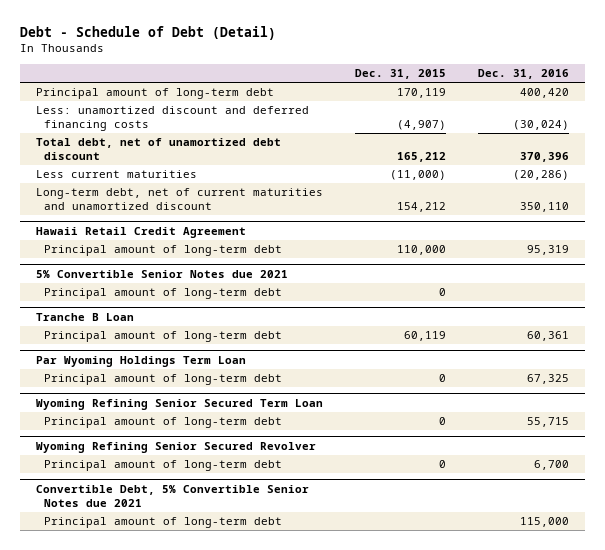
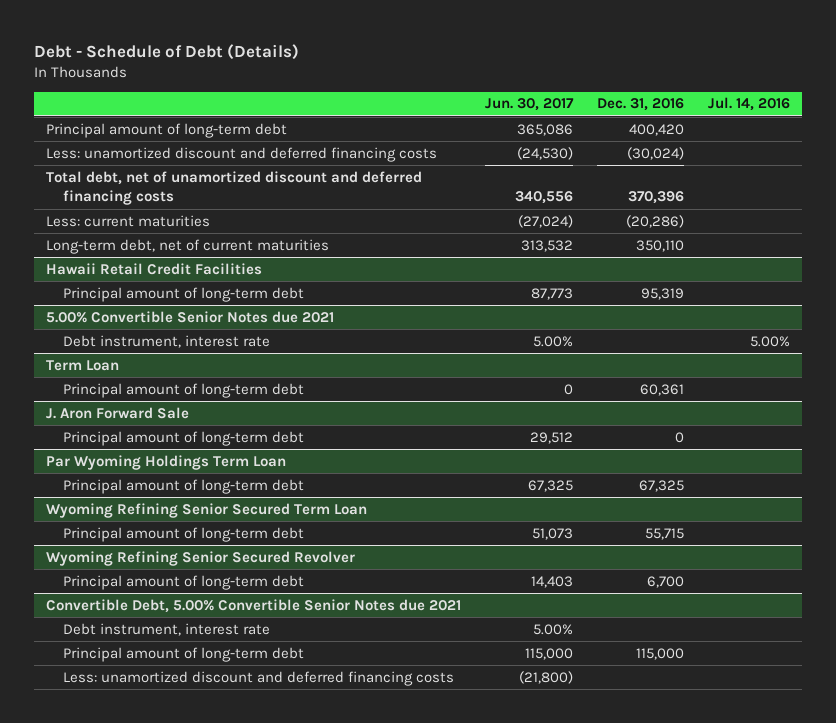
- Debt - Schedule of Debt (Detail)
+ Debt - Schedule of Debt (Details)
- | Dec. 31, 2015 | Dec. 31, 2016
+ | Jun. 30, 2017 | Dec. 31, 2016 | Jul. 14, 2016
- Total debt, net of unamortized debt discount | 165,212 | 370,396
- Less current maturities | (11,000) | (20,286)
- Long-term debt, net of current maturities and unamortized discount | 154,212 | 350,110
- Hawaii Retail Credit Agreement
+ Total debt, net of unamortized discount and deferred financing costs | 340,556 | 370,396 |
+ Less: current maturities | (27,024) | (20,286) |
+ Long-term debt, net of current maturities | 313,532 | 350,110 |
+ Hawaii Retail Credit Facilities
- 5% Convertible Senior Notes due 2021
- Principal amount of long-term debt | 0 |
- Tranche B Loan
+ 5.00% Convertible Senior Notes due 2021
+ Debt instrument, interest rate | 5.00% | | 5.00%
+ Term Loan
+ J. Aron Forward Sale
+ Principal amount of long-term debt | 29,512 | 0 |
- Convertible Debt, 5% Convertible Senior Notes due 2021
+ Convertible Debt, 5.00% Convertible Senior Notes due 2021
+ Debt instrument, interest rate | 5.00% | |
+ Less: unamortized discount and deferred financing costs | (21,800) | |

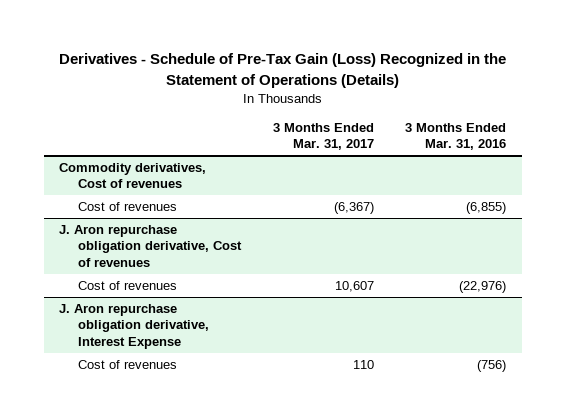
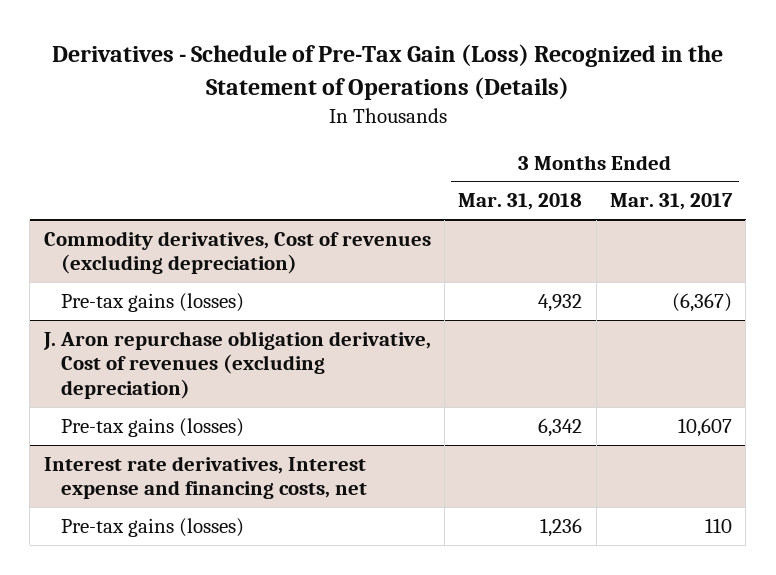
- | 3 Months Ended Mar. 31, 2017 | 3 Months Ended Mar. 31, 2016
+ | 3 Months Ended Mar. 31, 2018 | 3 Months Ended Mar. 31, 2017
- Commodity derivatives, Cost of revenues
- Cost of revenues | (6,367) | (6,855)
- J. Aron repurchase obligation derivative, Cost of revenues
- Cost of revenues | 10,607 | (22,976)
- J. Aron repurchase obligation derivative, Interest Expense
- Cost of revenues | 110 | (756)
+ Commodity derivatives, Cost of revenues (excluding depreciation)
+ Pre-tax gains (losses) | 4,932 | (6,367)
+ J. Aron repurchase obligation derivative, Cost of revenues (excluding depreciation)
+ Pre-tax gains (losses) | 6,342 | 10,607
+ Interest rate derivatives, Interest expense and financing costs, net
+ Pre-tax gains (losses) | 1,236 | 110

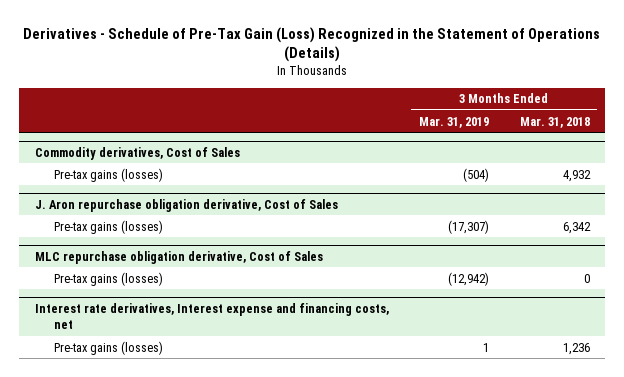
- | 3 Months Ended Mar. 31, 2018 | 3 Months Ended Mar. 31, 2017
+ | 3 Months Ended Mar. 31, 2019 | 3 Months Ended Mar. 31, 2018
- Commodity derivatives, Cost of revenues (excluding depreciation)
+ Commodity derivatives, Cost of Sales
- J. Aron repurchase obligation derivative, Cost of revenues (excluding depreciation)
+ J. Aron repurchase obligation derivative, Cost of Sales
+ MLC repurchase obligation derivative, Cost of Sales
+ Pre-tax gains (losses) | (12,942) | 0

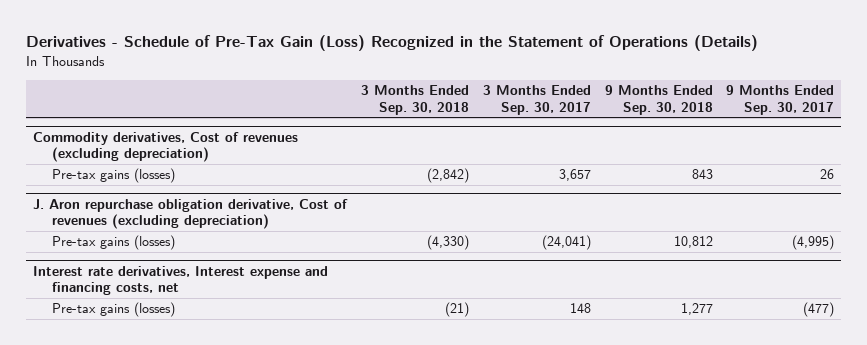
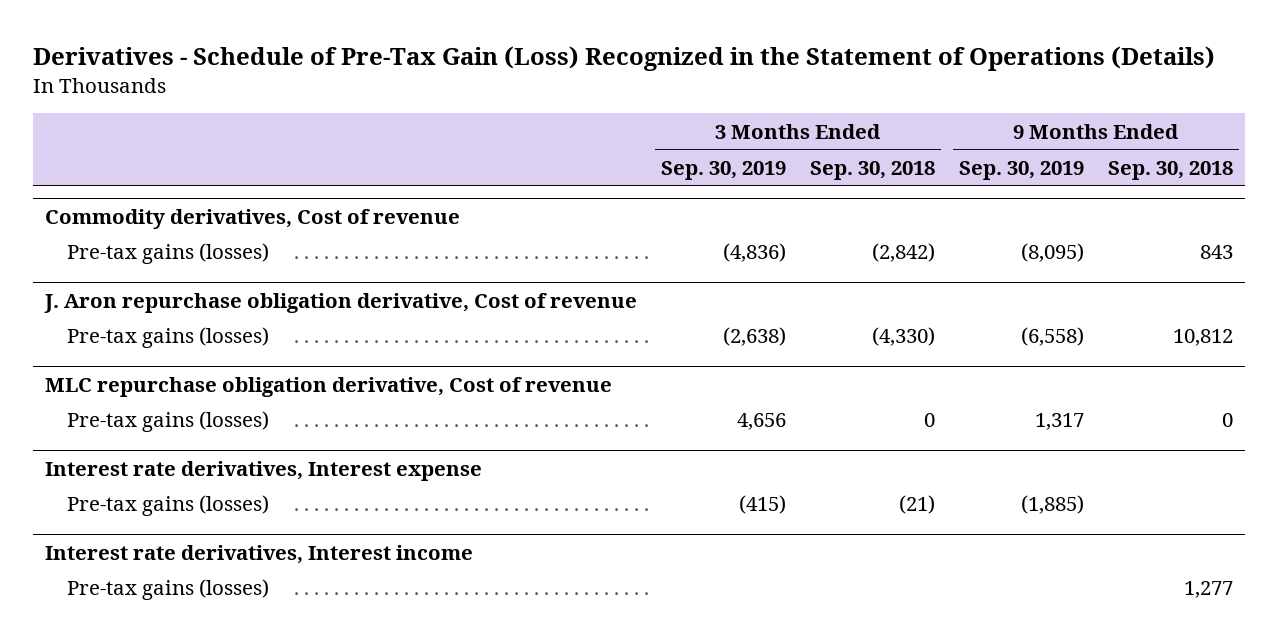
- | 3 Months Ended Sep. 30, 2018 | 3 Months Ended Sep. 30, 2017 | 9 Months Ended Sep. 30, 2018 | 9 Months Ended Sep. 30, 2017
+ | 3 Months Ended Sep. 30, 2019 | 3 Months Ended Sep. 30, 2018 | 9 Months Ended Sep. 30, 2019 | 9 Months Ended Sep. 30, 2018
- Commodity derivatives, Cost of revenues (excluding depreciation)
+ Commodity derivatives, Cost of revenue
- J. Aron repurchase obligation derivative, Cost of revenues (excluding depreciation)
+ J. Aron repurchase obligation derivative, Cost of revenue
- Interest rate derivatives, Interest expense and financing costs, net
- Pre-tax gains (losses) | (21) | 148 | 1,277 | (477)
+ MLC repurchase obligation derivative, Cost of revenue
+ Pre-tax gains (losses) | 4,656 | 0 | 1,317 | 0
+ Interest rate derivatives, Interest expense
+ Pre-tax gains (losses) | (415) | (21) | (1,885) |
+ Interest rate derivatives, Interest income
+ Pre-tax gains (losses) | | | | 1,277

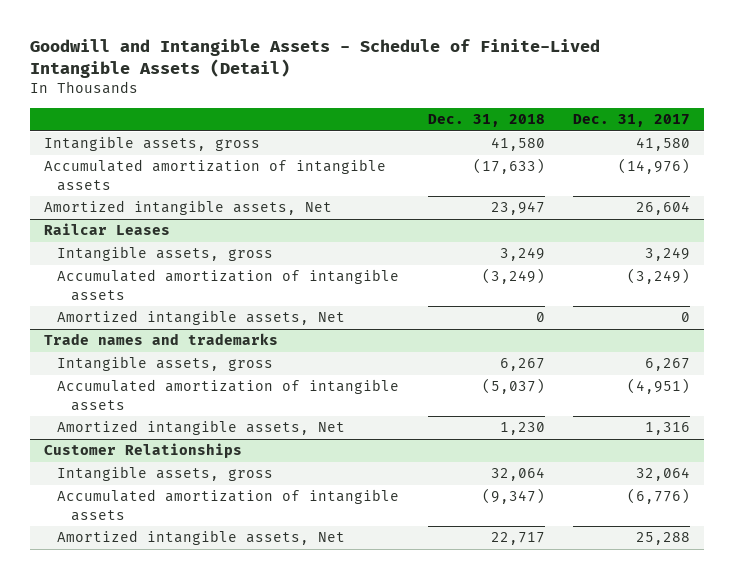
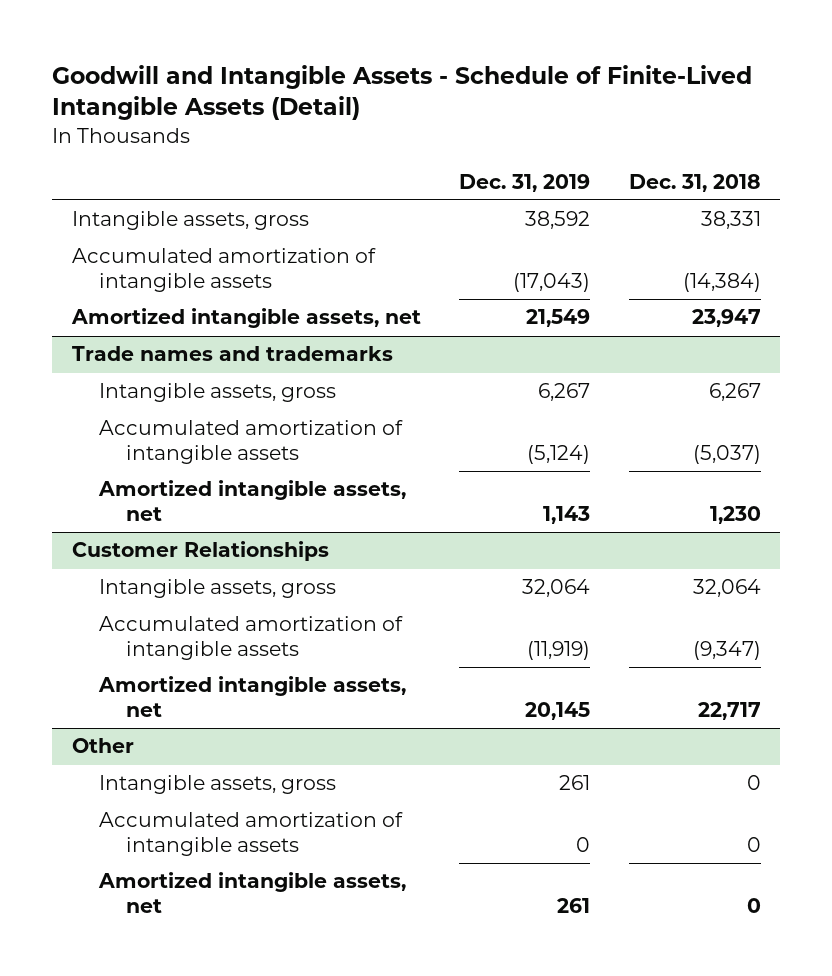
- | Dec. 31, 2018 | Dec. 31, 2017
+ | Dec. 31, 2019 | Dec. 31, 2018
- Intangible assets, gross | 41,580 | 41,580
- Accumulated amortization of intangible assets | (17,633) | (14,976)
- Amortized intangible assets, Net | 23,947 | 26,604
- Railcar Leases
- Intangible assets, gross | 3,249 | 3,249
- Accumulated amortization of intangible assets | (3,249) | (3,249)
- Amortized intangible assets, Net | 0 | 0
+ Intangible assets, gross | 38,592 | 38,331
+ Accumulated amortization of intangible assets | (17,043) | (14,384)
+ Amortized intangible assets, net | 21,549 | 23,947
@ Trade names and trademarks
- Amortized intangible assets, Net | 1,230 | 1,316
+ Amortized intangible assets, net | 1,143 | 1,230
@ Customer Relationships
- Amortized intangible assets, Net | 22,717 | 25,288
+ Amortized intangible assets, net | 20,145 | 22,717
+ Other
+ Intangible assets, gross | 261 | 0
+ Accumulated amortization of intangible assets | 0 | 0
+ Amortized intangible assets, net | 261 | 0

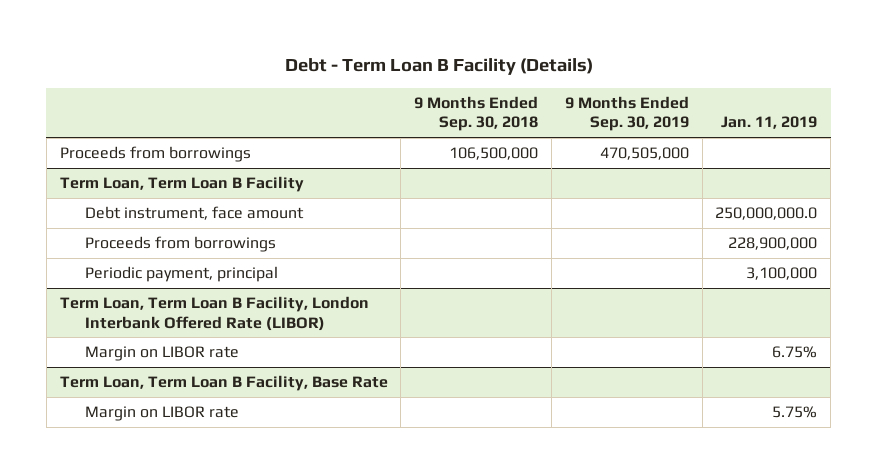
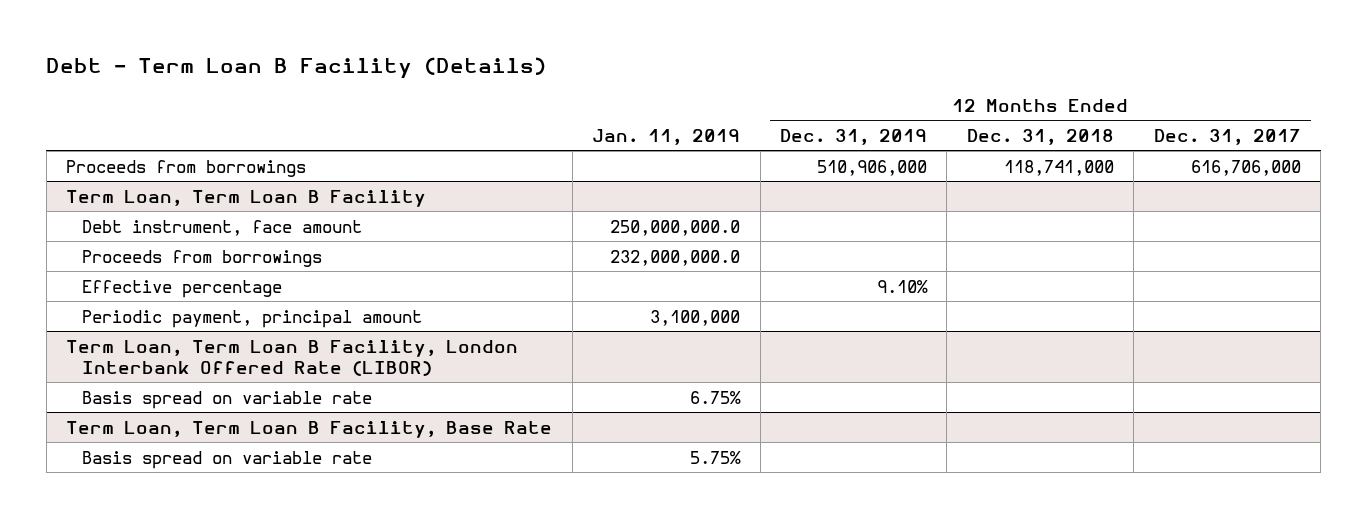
- | 9 Months Ended Sep. 30, 2018 | 9 Months Ended Sep. 30, 2019 | Jan. 11, 2019
+ | Jan. 11, 2019 | 12 Months Ended Dec. 31, 2019 | 12 Months Ended Dec. 31, 2018 | 12 Months Ended Dec. 31, 2017
@ Term Loan, Term Loan B Facility
- Proceeds from borrowings | | | 228,900,000
- Periodic payment, principal | | | 3,100,000
+ Proceeds from borrowings | 232,000,000.0 | | |
+ Effective percentage | | 9.10% | |
+ Periodic payment, principal amount | 3,100,000 | | |
@ Term Loan, Term Loan B Facility, London Interbank Offered Rate (LIBOR)
- Margin on LIBOR rate | | | 6.75%
+ Basis spread on variable rate | 6.75% | | |
@ Term Loan, Term Loan B Facility, Base Rate
- Margin on LIBOR rate | | | 5.75%
+ Basis spread on variable rate | 5.75% | | |

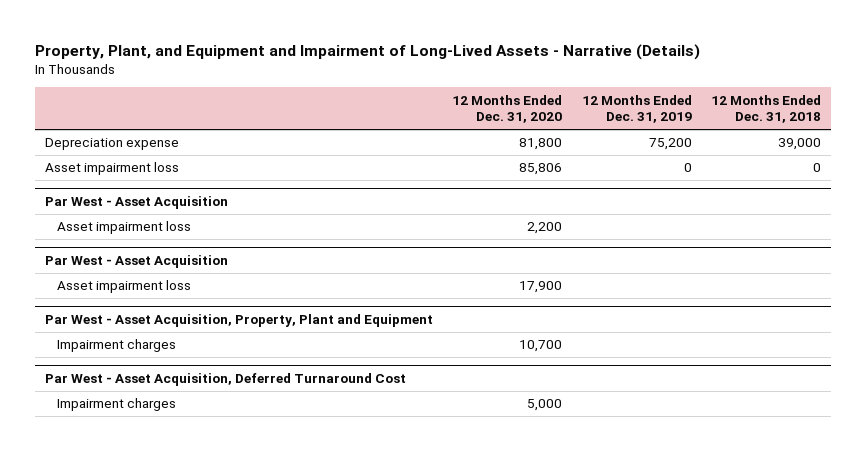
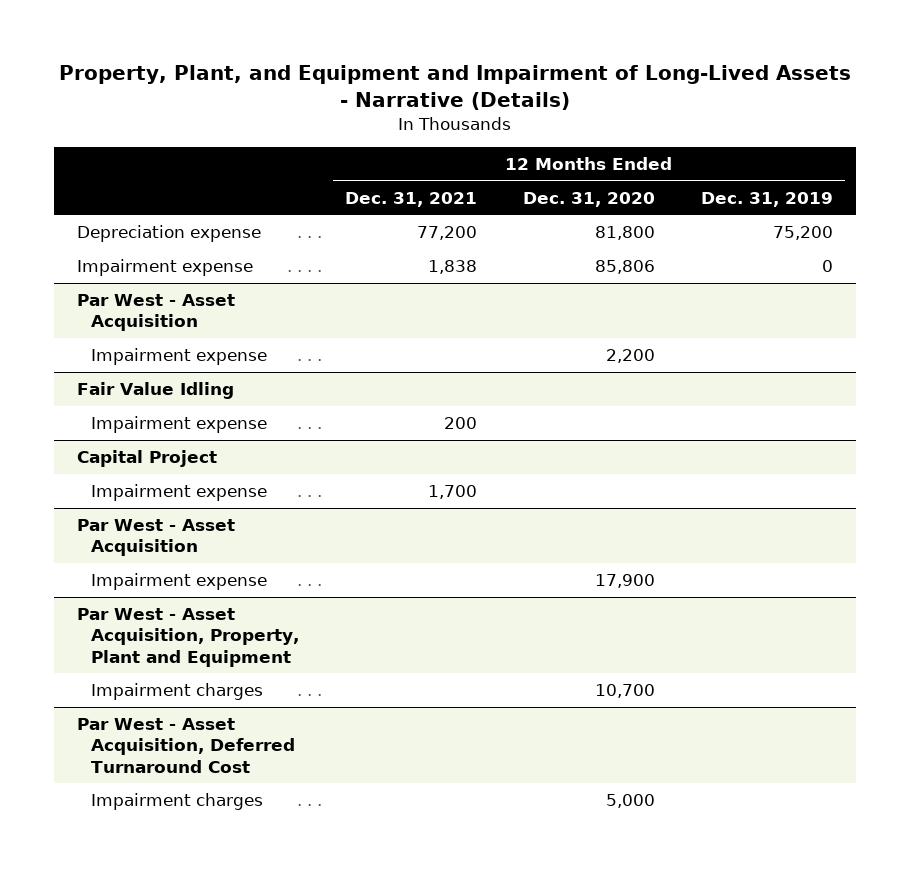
- | 12 Months Ended Dec. 31, 2020 | 12 Months Ended Dec. 31, 2019 | 12 Months Ended Dec. 31, 2018
+ | 12 Months Ended Dec. 31, 2021 | 12 Months Ended Dec. 31, 2020 | 12 Months Ended Dec. 31, 2019
- Asset impairment loss | 85,806 | 0 | 0
+ Impairment expense | 1,838 | 85,806 | 0
@ Par West - Asset Acquisition
- Asset impairment loss | 2,200 | |
+ Impairment expense | | 2,200 |
+ Fair Value Idling
+ Impairment expense | 200 | |
+ Capital Project
+ Impairment expense | 1,700 | |
@ Par West - Asset Acquisition
- Asset impairment loss | 17,900 | |
+ Impairment expense | | 17,900 |

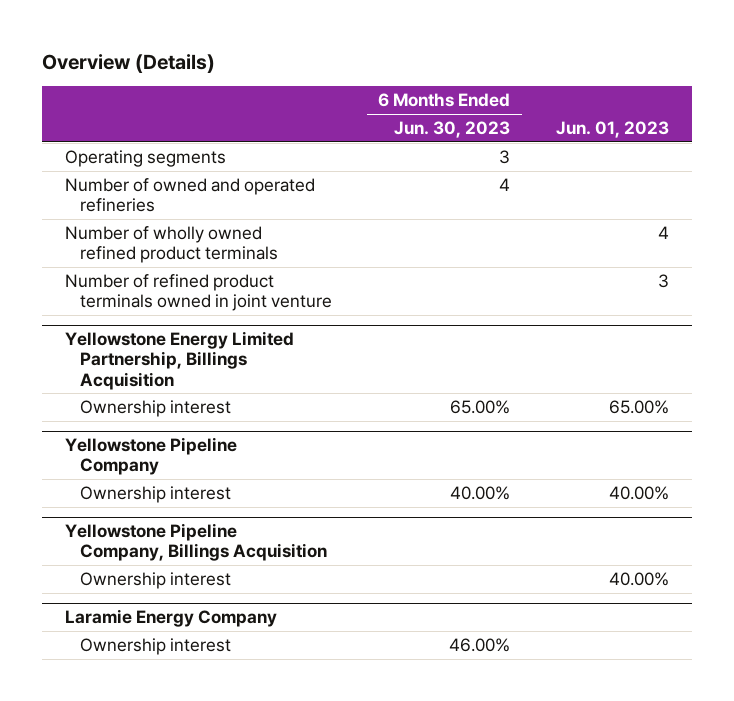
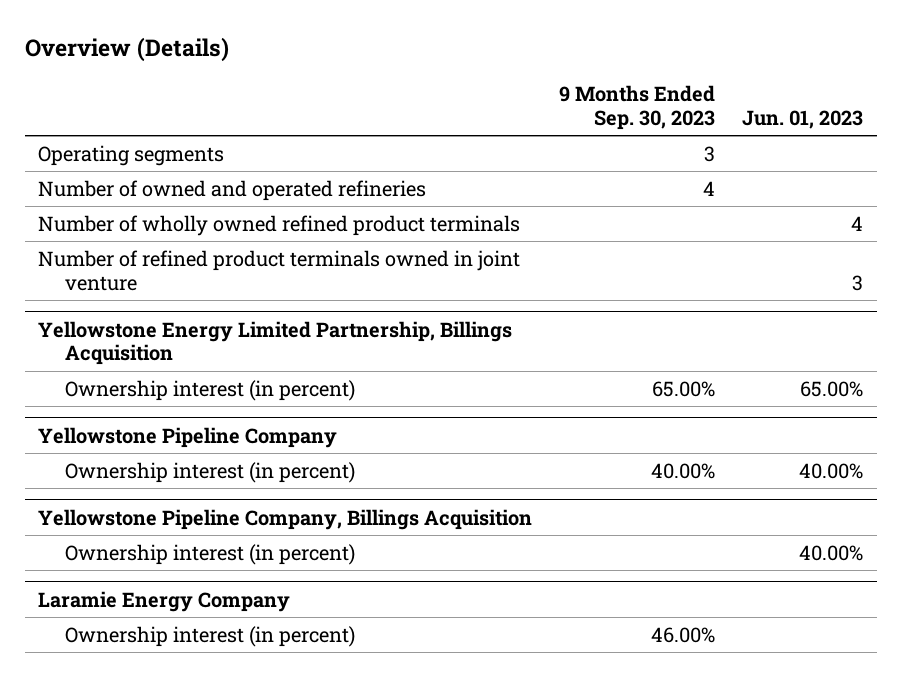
- | 6 Months Ended Jun. 30, 2023 | Jun. 01, 2023
+ | 9 Months Ended Sep. 30, 2023 | Jun. 01, 2023
@ Yellowstone Energy Limited Partnership, Billings Acquisition
- Ownership interest | 65.00% | 65.00%
+ Ownership interest (in percent) | 65.00% | 65.00%
@ Yellowstone Pipeline Company
- Ownership interest | 40.00% | 40.00%
+ Ownership interest (in percent) | 40.00% | 40.00%
@ Yellowstone Pipeline Company, Billings Acquisition
- Ownership interest | | 40.00%
+ Ownership interest (in percent) | | 40.00%
@ Laramie Energy Company
- Ownership interest | 46.00% |
+ Ownership interest (in percent) | 46.00% |

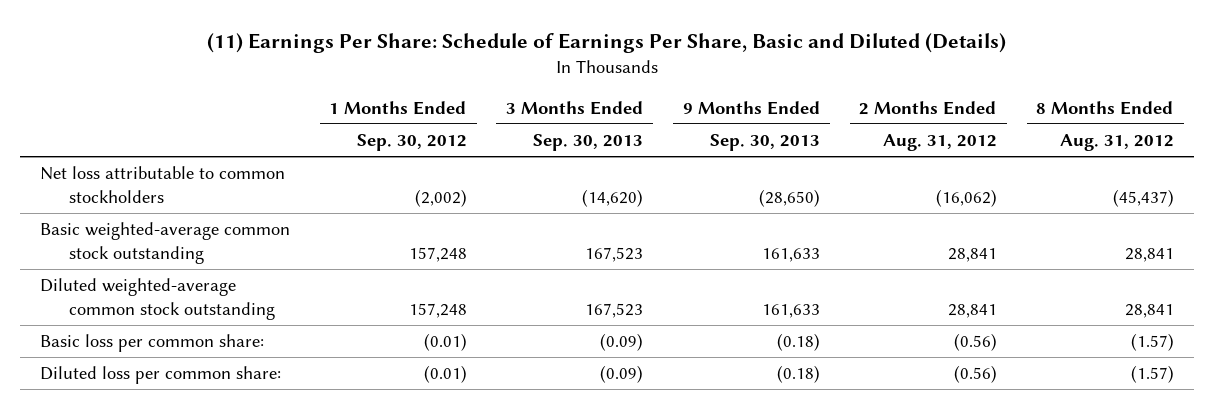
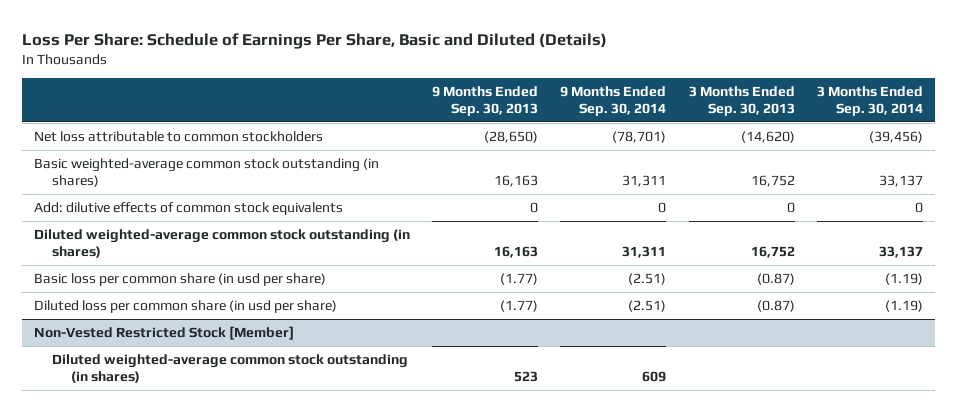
- (11) Earnings Per Share: Schedule of Earnings Per Share, Basic and Diluted (Details)
+ Loss Per Share: Schedule of Earnings Per Share, Basic and Diluted (Details)
- | 1 Months Ended Sep. 30, 2012 | 3 Months Ended Sep. 30, 2013 | 9 Months Ended Sep. 30, 2013 | 2 Months Ended Aug. 31, 2012 | 8 Months Ended Aug. 31, 2012
+ | 9 Months Ended Sep. 30, 2013 | 9 Months Ended Sep. 30, 2014 | 3 Months Ended Sep. 30, 2013 | 3 Months Ended Sep. 30, 2014
- Basic weighted-average common stock outstanding | 157,248 | 167,523 | 161,633 | 28,841 | 28,841
- Diluted weighted-average common stock outstanding | 157,248 | 167,523 | 161,633 | 28,841 | 28,841
- Basic loss per common share: | (0.01) | (0.09) | (0.18) | (0.56) | (1.57)
- Diluted loss per common share: | (0.01) | (0.09) | (0.18) | (0.56) | (1.57)
+ Basic weighted-average common stock outstanding (in shares) | 16,163 | 31,311 | 16,752 | 33,137
+ Add: dilutive effects of common stock equivalents | 0 | 0 | 0 | 0
+ Diluted weighted-average common stock outstanding (in shares) | 16,163 | 31,311 | 16,752 | 33,137
+ Basic loss per common share (in usd per share) | (1.77) | (2.51) | (0.87) | (1.19)
+ Diluted loss per common share (in usd per share) | (1.77) | (2.51) | (0.87) | (1.19)
+ Non-Vested Restricted Stock [Member]
+ Diluted weighted-average common stock outstanding (in shares) | 523 | 609 | |

